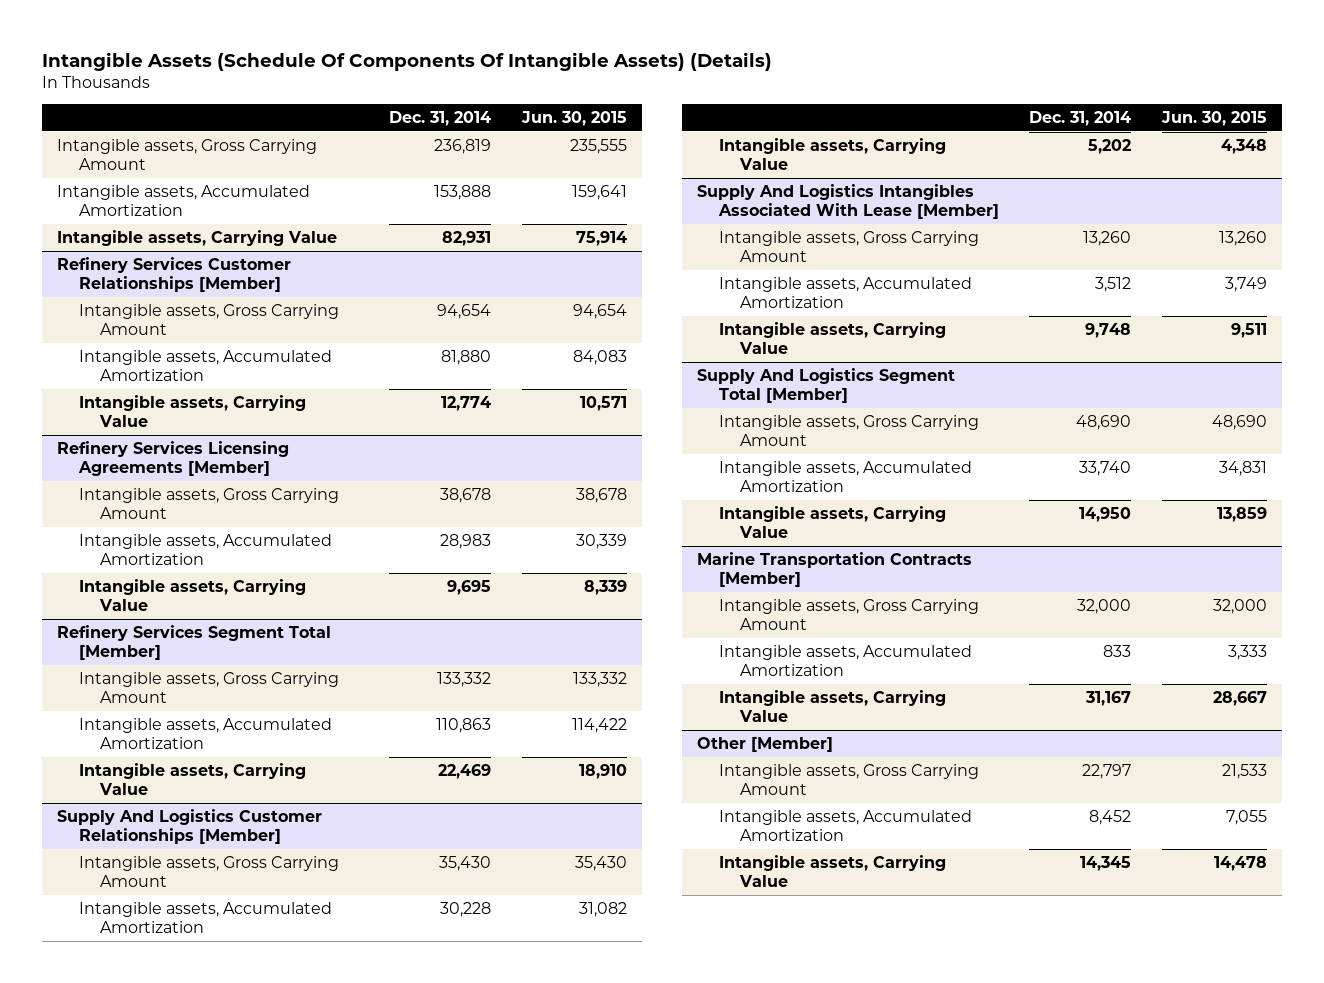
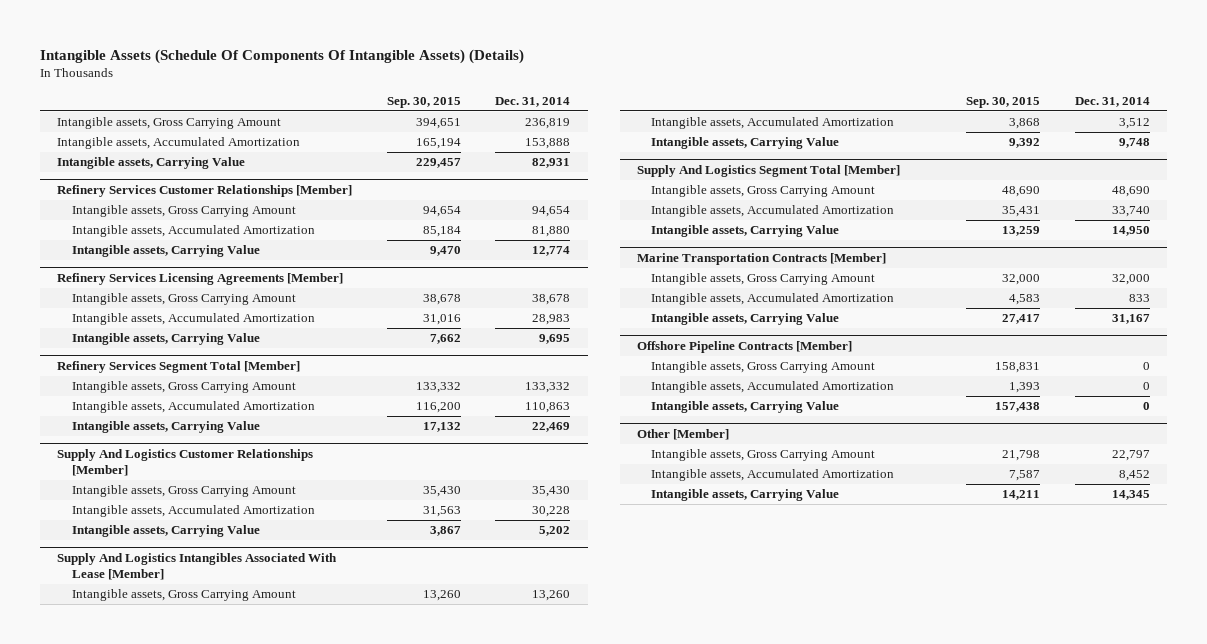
- | Dec. 31, 2014 | Jun. 30, 2015
+ | Sep. 30, 2015 | Dec. 31, 2014
+ Offshore Pipeline Contracts [Member]
+ Intangible assets, Gross Carrying Amount | 158,831 | 0
+ Intangible assets, Accumulated Amortization | 1,393 | 0
+ Intangible assets, Carrying Value | 157,438 | 0

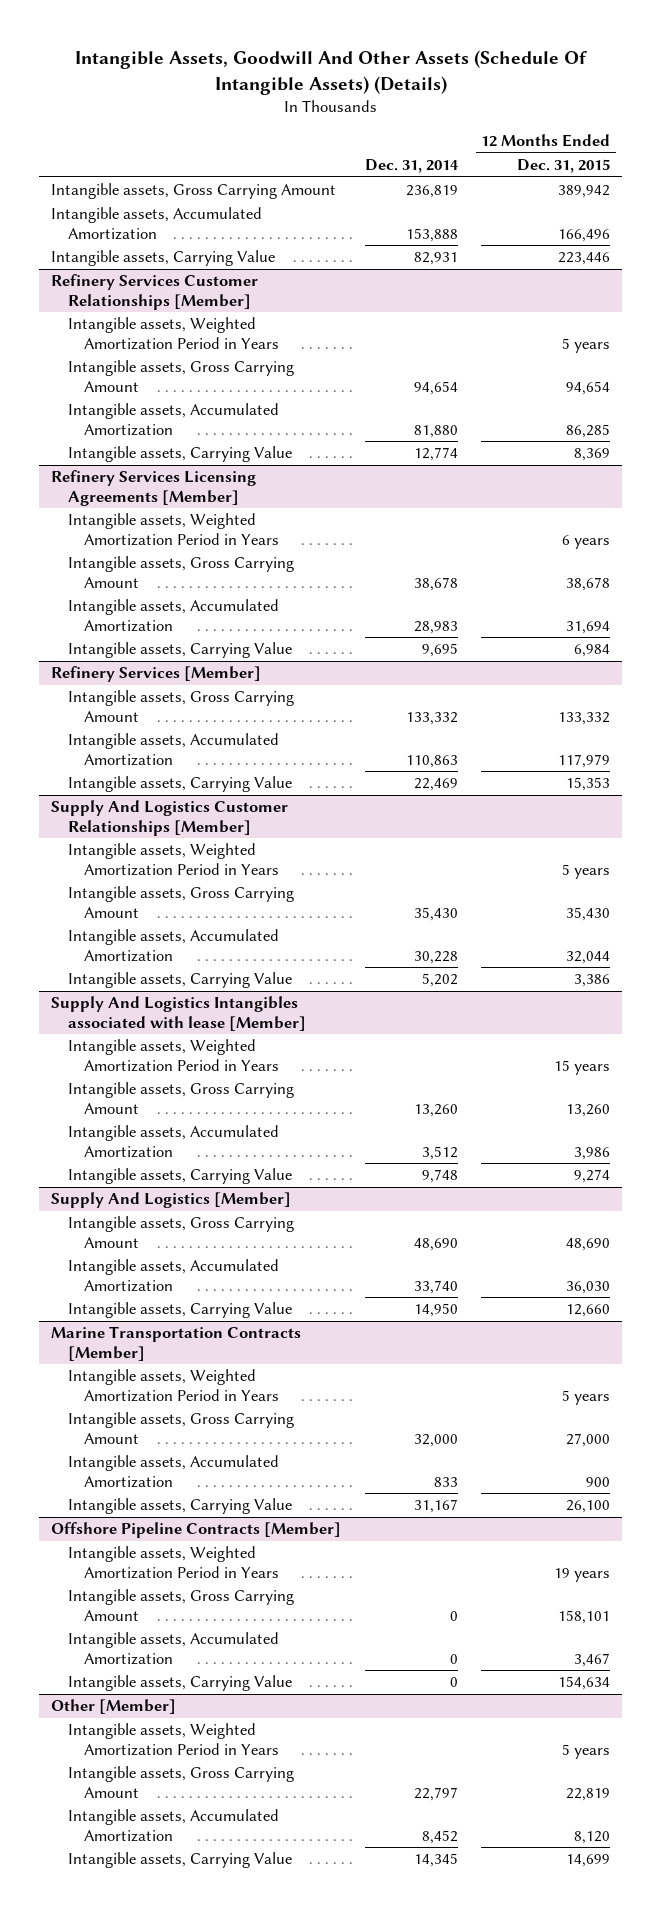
- Intangible Assets (Schedule Of Components Of Intangible Assets) (Details)
+ Intangible Assets, Goodwill And Other Assets (Schedule Of Intangible Assets) (Details)
- | Sep. 30, 2015 | Dec. 31, 2014
+ | Dec. 31, 2014 | 12 Months Ended Dec. 31, 2015
@ Refinery Services Customer Relationships [Member]
+ Intangible assets, Weighted Amortization Period in Years | | 5 years
@ Refinery Services Licensing Agreements [Member]
+ Intangible assets, Weighted Amortization Period in Years | | 6 years
- Refinery Services Segment Total [Member]
+ Refinery Services [Member]
@ Supply And Logistics Customer Relationships [Member]
+ Intangible assets, Weighted Amortization Period in Years | | 5 years
- Supply And Logistics Intangibles Associated With Lease [Member]
+ Supply And Logistics Intangibles associated with lease [Member]
+ Intangible assets, Weighted Amortization Period in Years | | 15 years
- Supply And Logistics Segment Total [Member]
+ Supply And Logistics [Member]
@ Marine Transportation Contracts [Member]
+ Intangible assets, Weighted Amortization Period in Years | | 5 years
@ Offshore Pipeline Contracts [Member]
+ Intangible assets, Weighted Amortization Period in Years | | 19 years
@ Other [Member]
+ Intangible assets, Weighted Amortization Period in Years | | 5 years

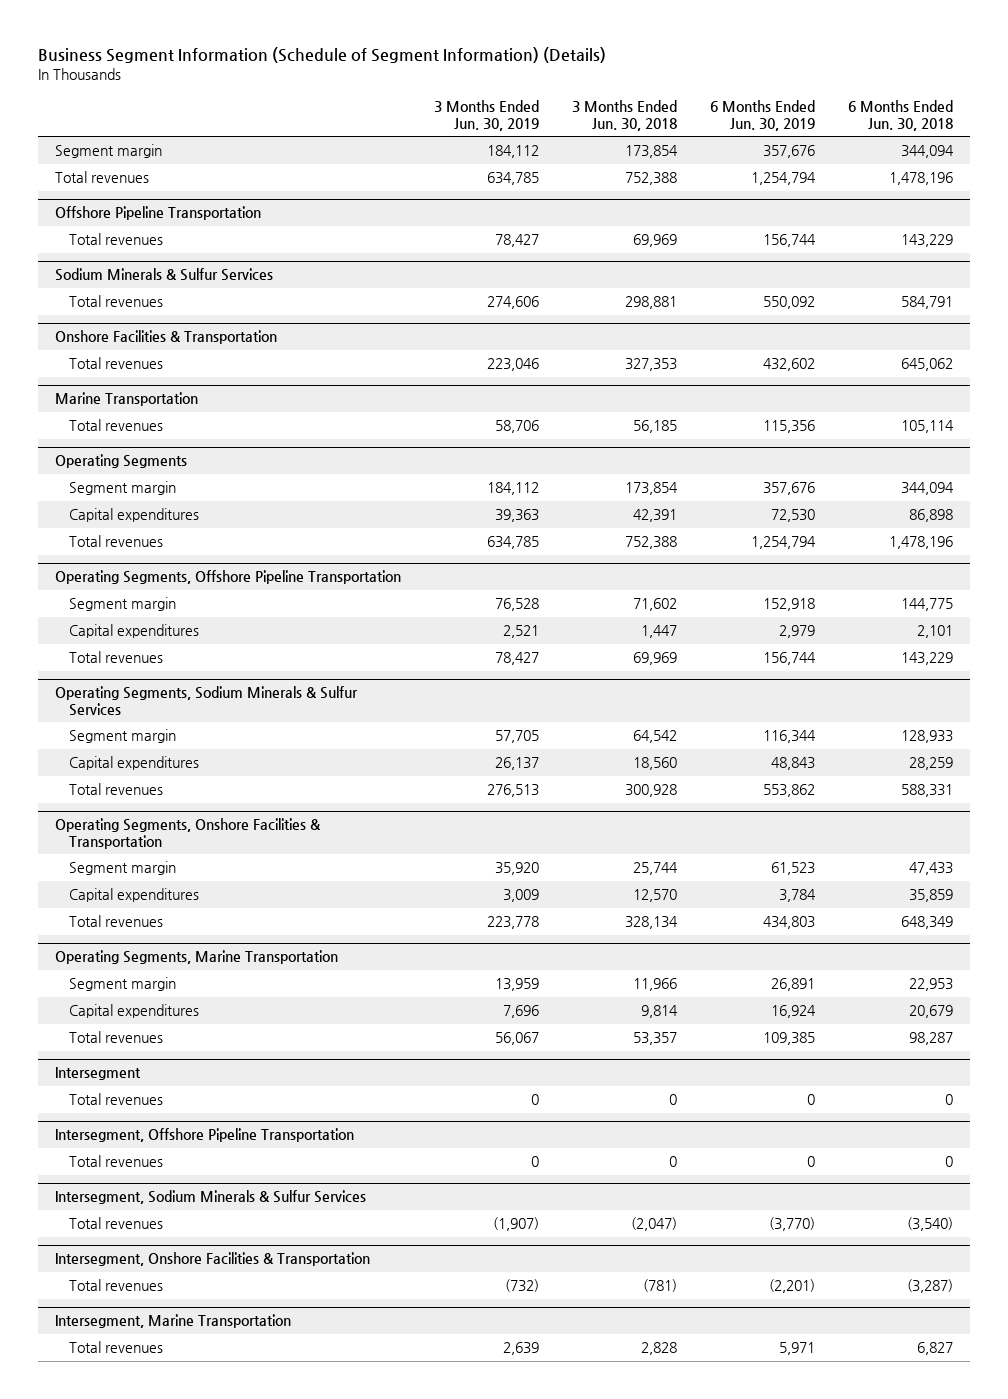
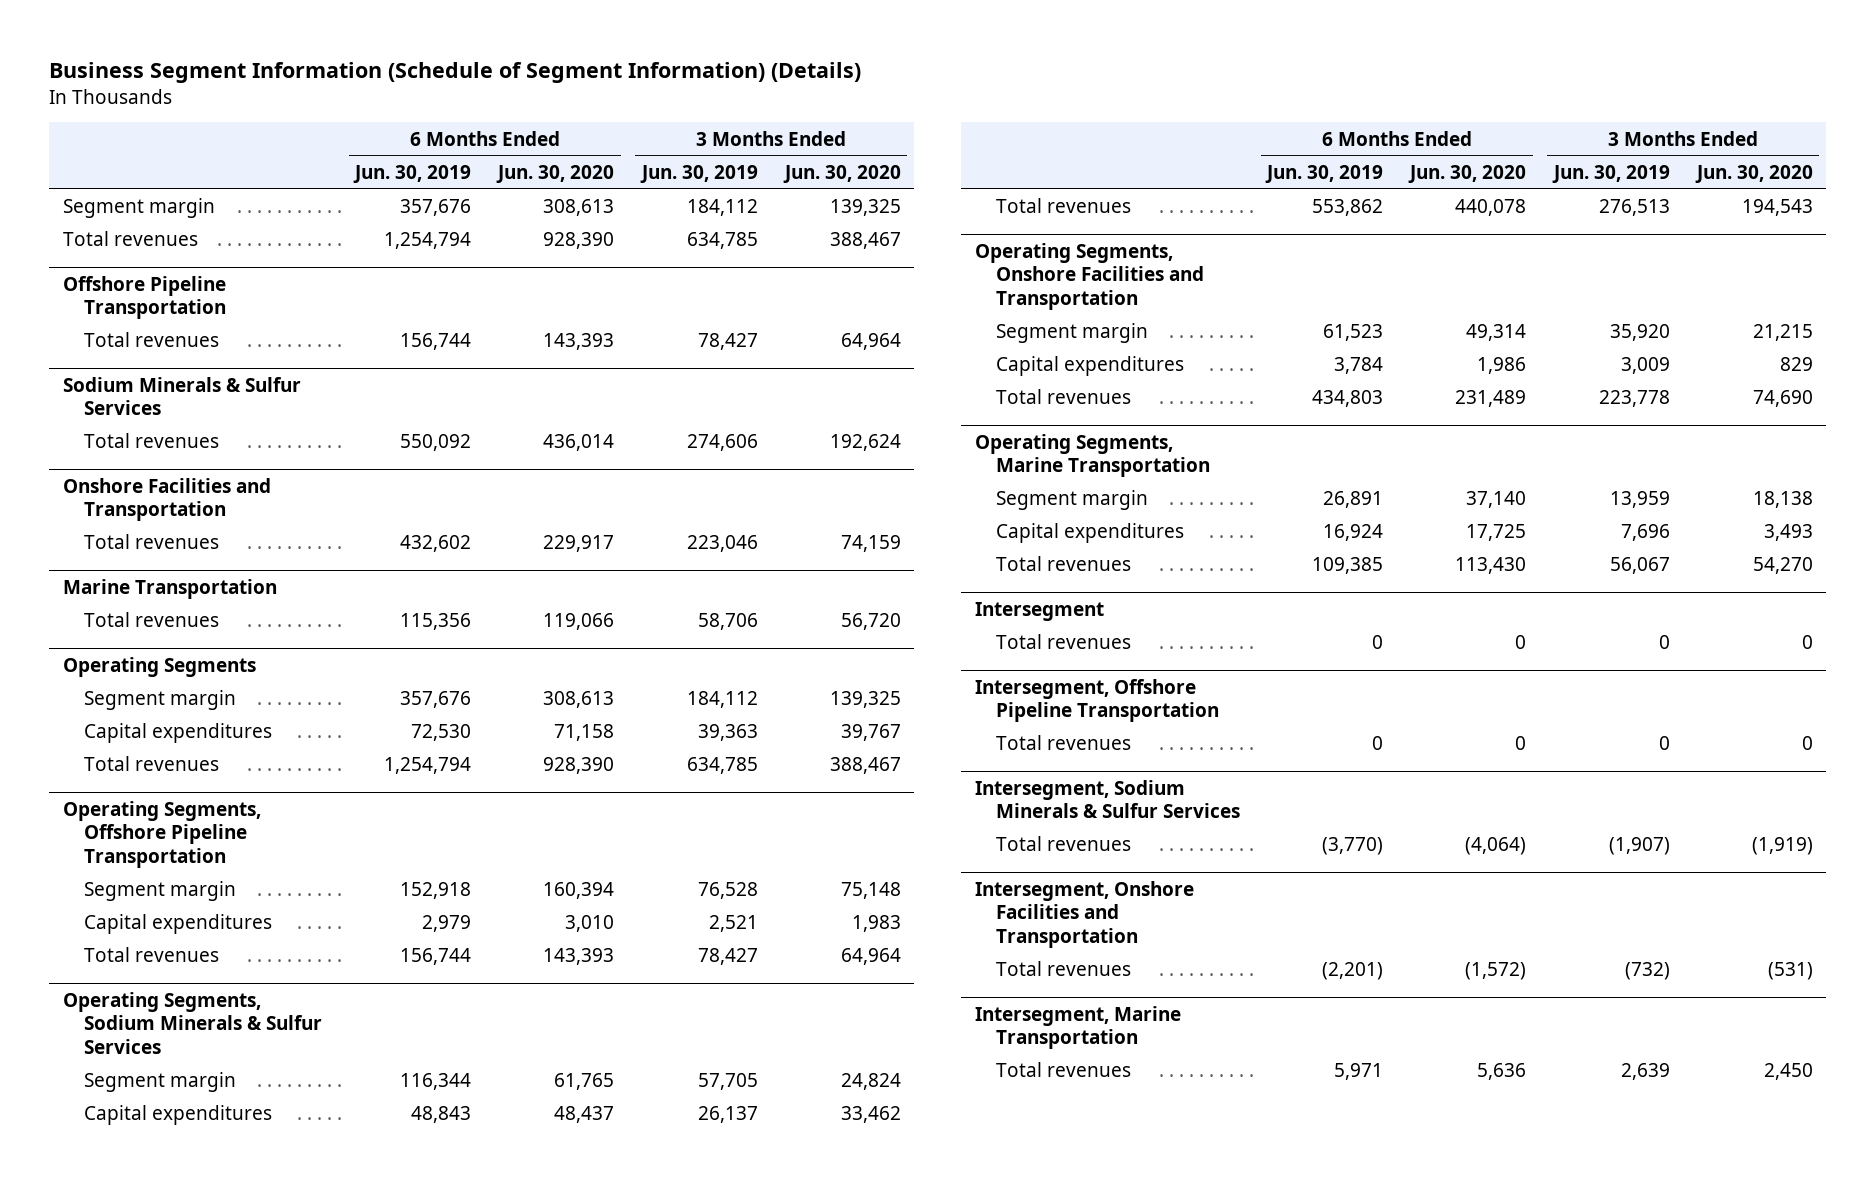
- | 3 Months Ended Jun. 30, 2019 | 3 Months Ended Jun. 30, 2018 | 6 Months Ended Jun. 30, 2019 | 6 Months Ended Jun. 30, 2018
+ | 6 Months Ended Jun. 30, 2019 | 6 Months Ended Jun. 30, 2020 | 3 Months Ended Jun. 30, 2019 | 3 Months Ended Jun. 30, 2020
- Onshore Facilities & Transportation
+ Onshore Facilities and Transportation
- Operating Segments, Onshore Facilities & Transportation
+ Operating Segments, Onshore Facilities and Transportation
- Intersegment, Onshore Facilities & Transportation
+ Intersegment, Onshore Facilities and Transportation

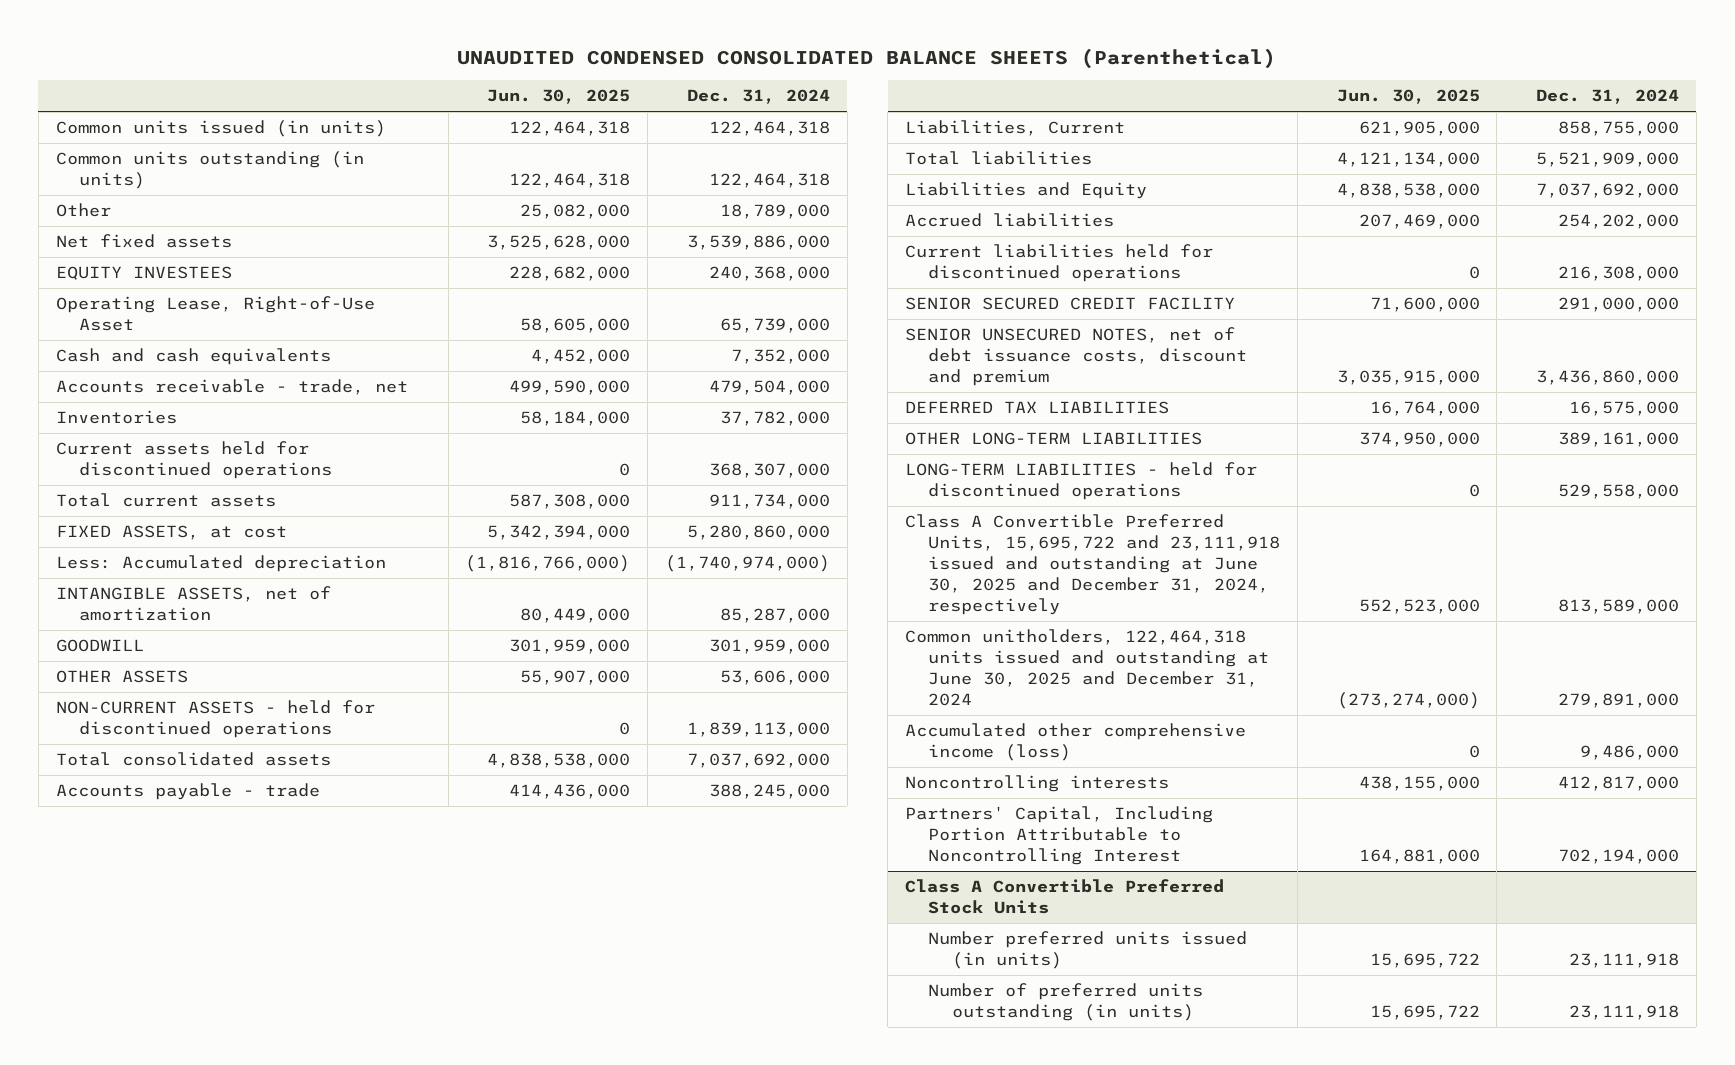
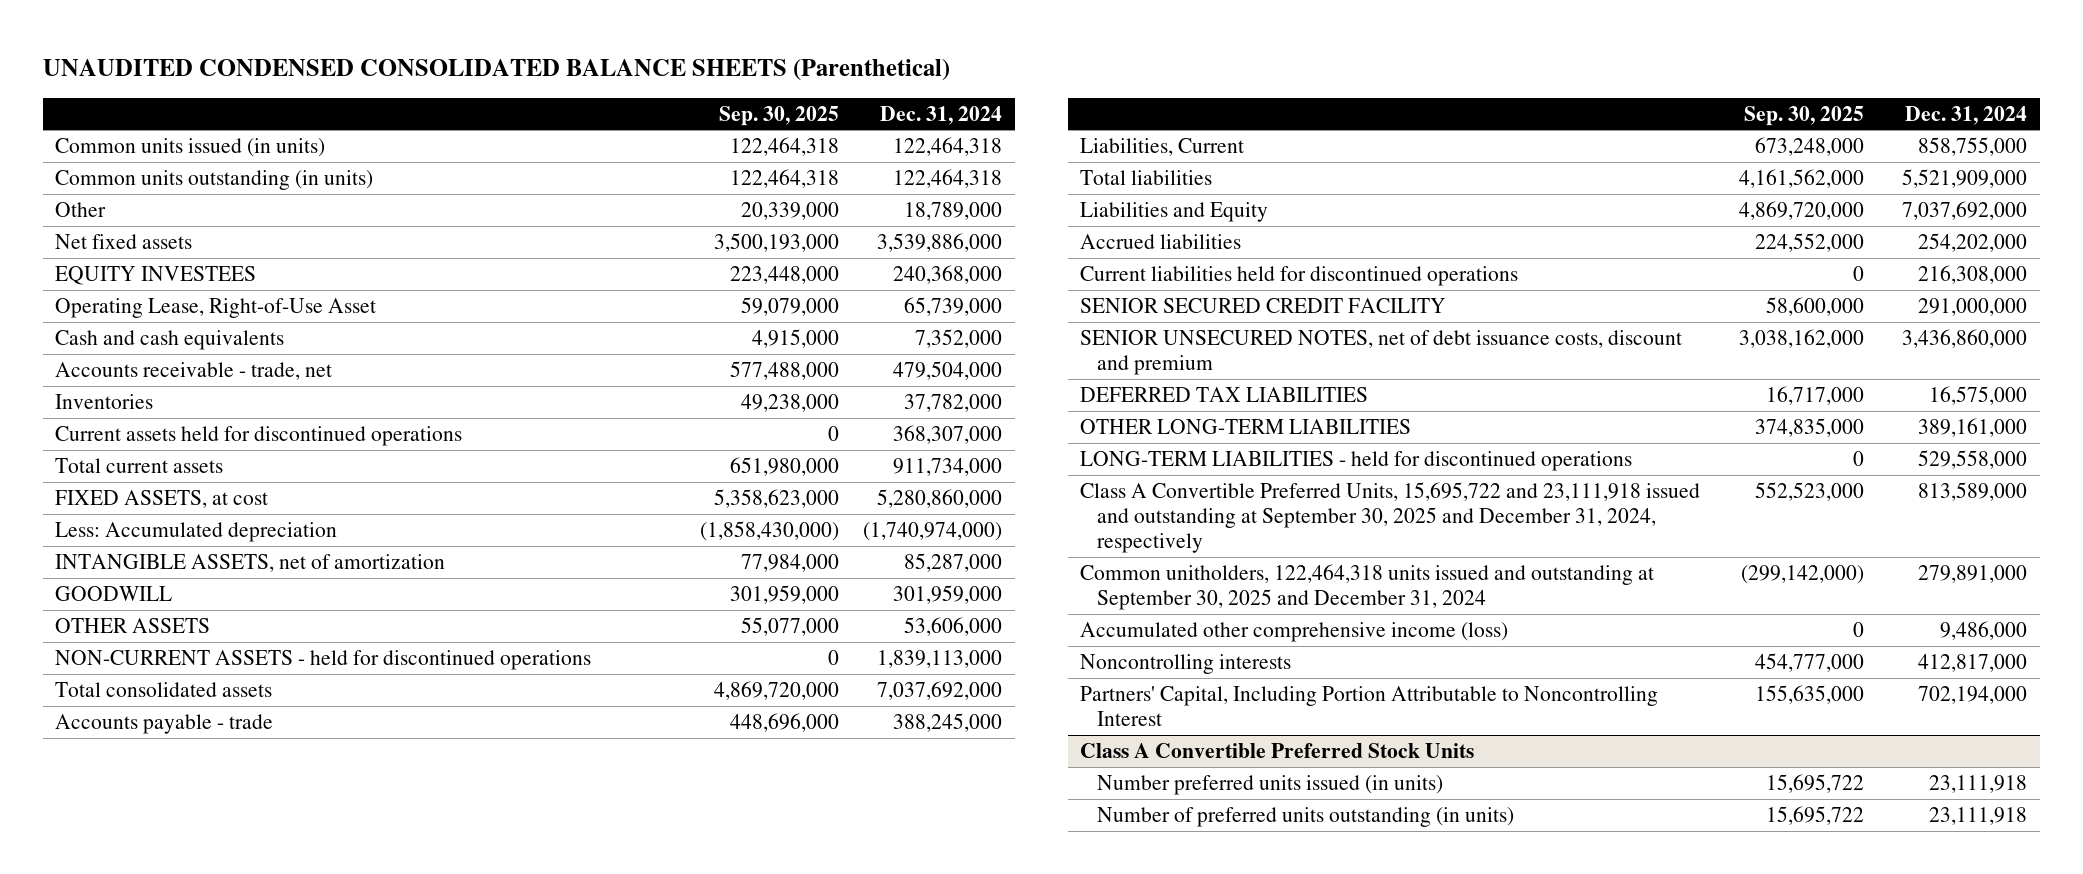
- | Jun. 30, 2025 | Dec. 31, 2024
+ | Sep. 30, 2025 | Dec. 31, 2024
- Class A Convertible Preferred Units, 15,695,722 and 23,111,918 issued and outstanding at June 30, 2025 and December 31, 2024, respectively | 552,523,000 | 813,589,000
- Common unitholders, 122,464,318 units issued and outstanding at June 30, 2025 and December 31, 2024 | (273,274,000) | 279,891,000
+ Class A Convertible Preferred Units, 15,695,722 and 23,111,918 issued and outstanding at September 30, 2025 and December 31, 2024, respectively | 552,523,000 | 813,589,000
+ Common unitholders, 122,464,318 units issued and outstanding at September 30, 2025 and December 31, 2024 | (299,142,000) | 279,891,000

